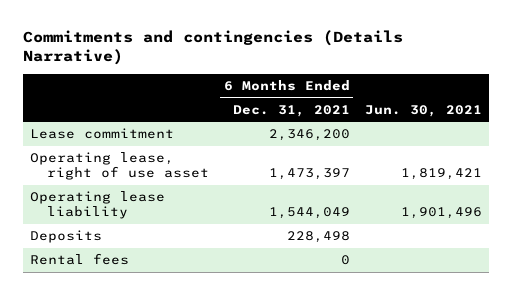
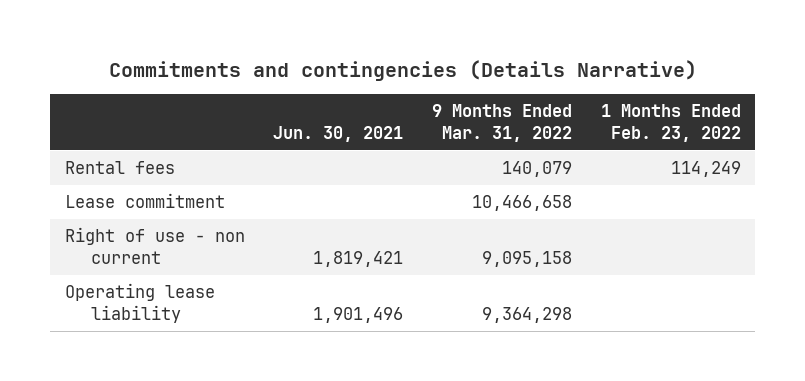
- | 6 Months Ended Dec. 31, 2021 | Jun. 30, 2021
+ | Jun. 30, 2021 | 9 Months Ended Mar. 31, 2022 | 1 Months Ended Feb. 23, 2022
moved up: Rental fees | | 140,079 | 114,249
- Operating lease, right of use asset | 1,473,397 | 1,819,421
+ Right of use - non current | 1,819,421 | 9,095,158 |
- Deposits | 228,498 |

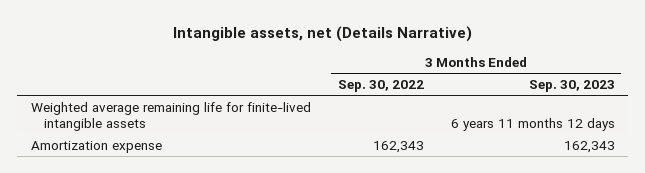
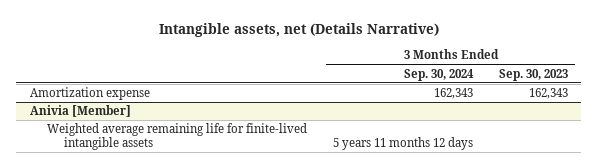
- | 3 Months Ended Sep. 30, 2022 | 3 Months Ended Sep. 30, 2023
+ | 3 Months Ended Sep. 30, 2024 | 3 Months Ended Sep. 30, 2023
- Weighted average remaining life for finite-lived intangible assets | | 6 years 11 months 12 days
+ Anivia [Member]
+ Weighted average remaining life for finite-lived intangible assets | 5 years 11 months 12 days |

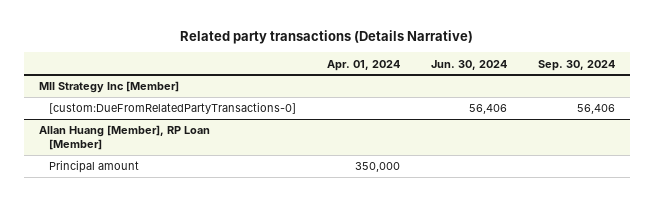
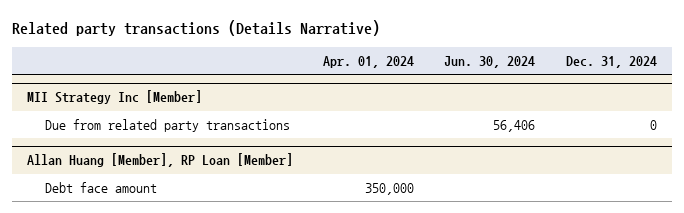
- | Apr. 01, 2024 | Jun. 30, 2024 | Sep. 30, 2024
+ | Apr. 01, 2024 | Jun. 30, 2024 | Dec. 31, 2024
@ MII Strategy Inc [Member]
- [custom:DueFromRelatedPartyTransactions-0] | | 56,406 | 56,406
+ Due from related party transactions | | 56,406 | 0
@ Allan Huang [Member], RP Loan [Member]
- Principal amount | 350,000 | |
+ Debt face amount | 350,000 | |

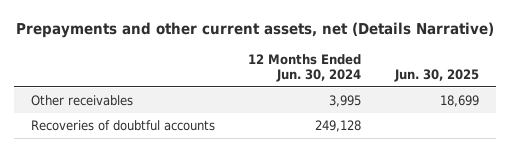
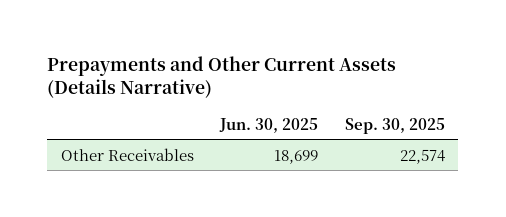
- Prepayments and other current assets, net (Details Narrative)
+ Prepayments and Other Current Assets (Details Narrative)
- | 12 Months Ended Jun. 30, 2024 | Jun. 30, 2025
+ | Jun. 30, 2025 | Sep. 30, 2025
- Other receivables | 3,995 | 18,699
- Recoveries of doubtful accounts | 249,128 |
+ Other Receivables | 18,699 | 22,574

